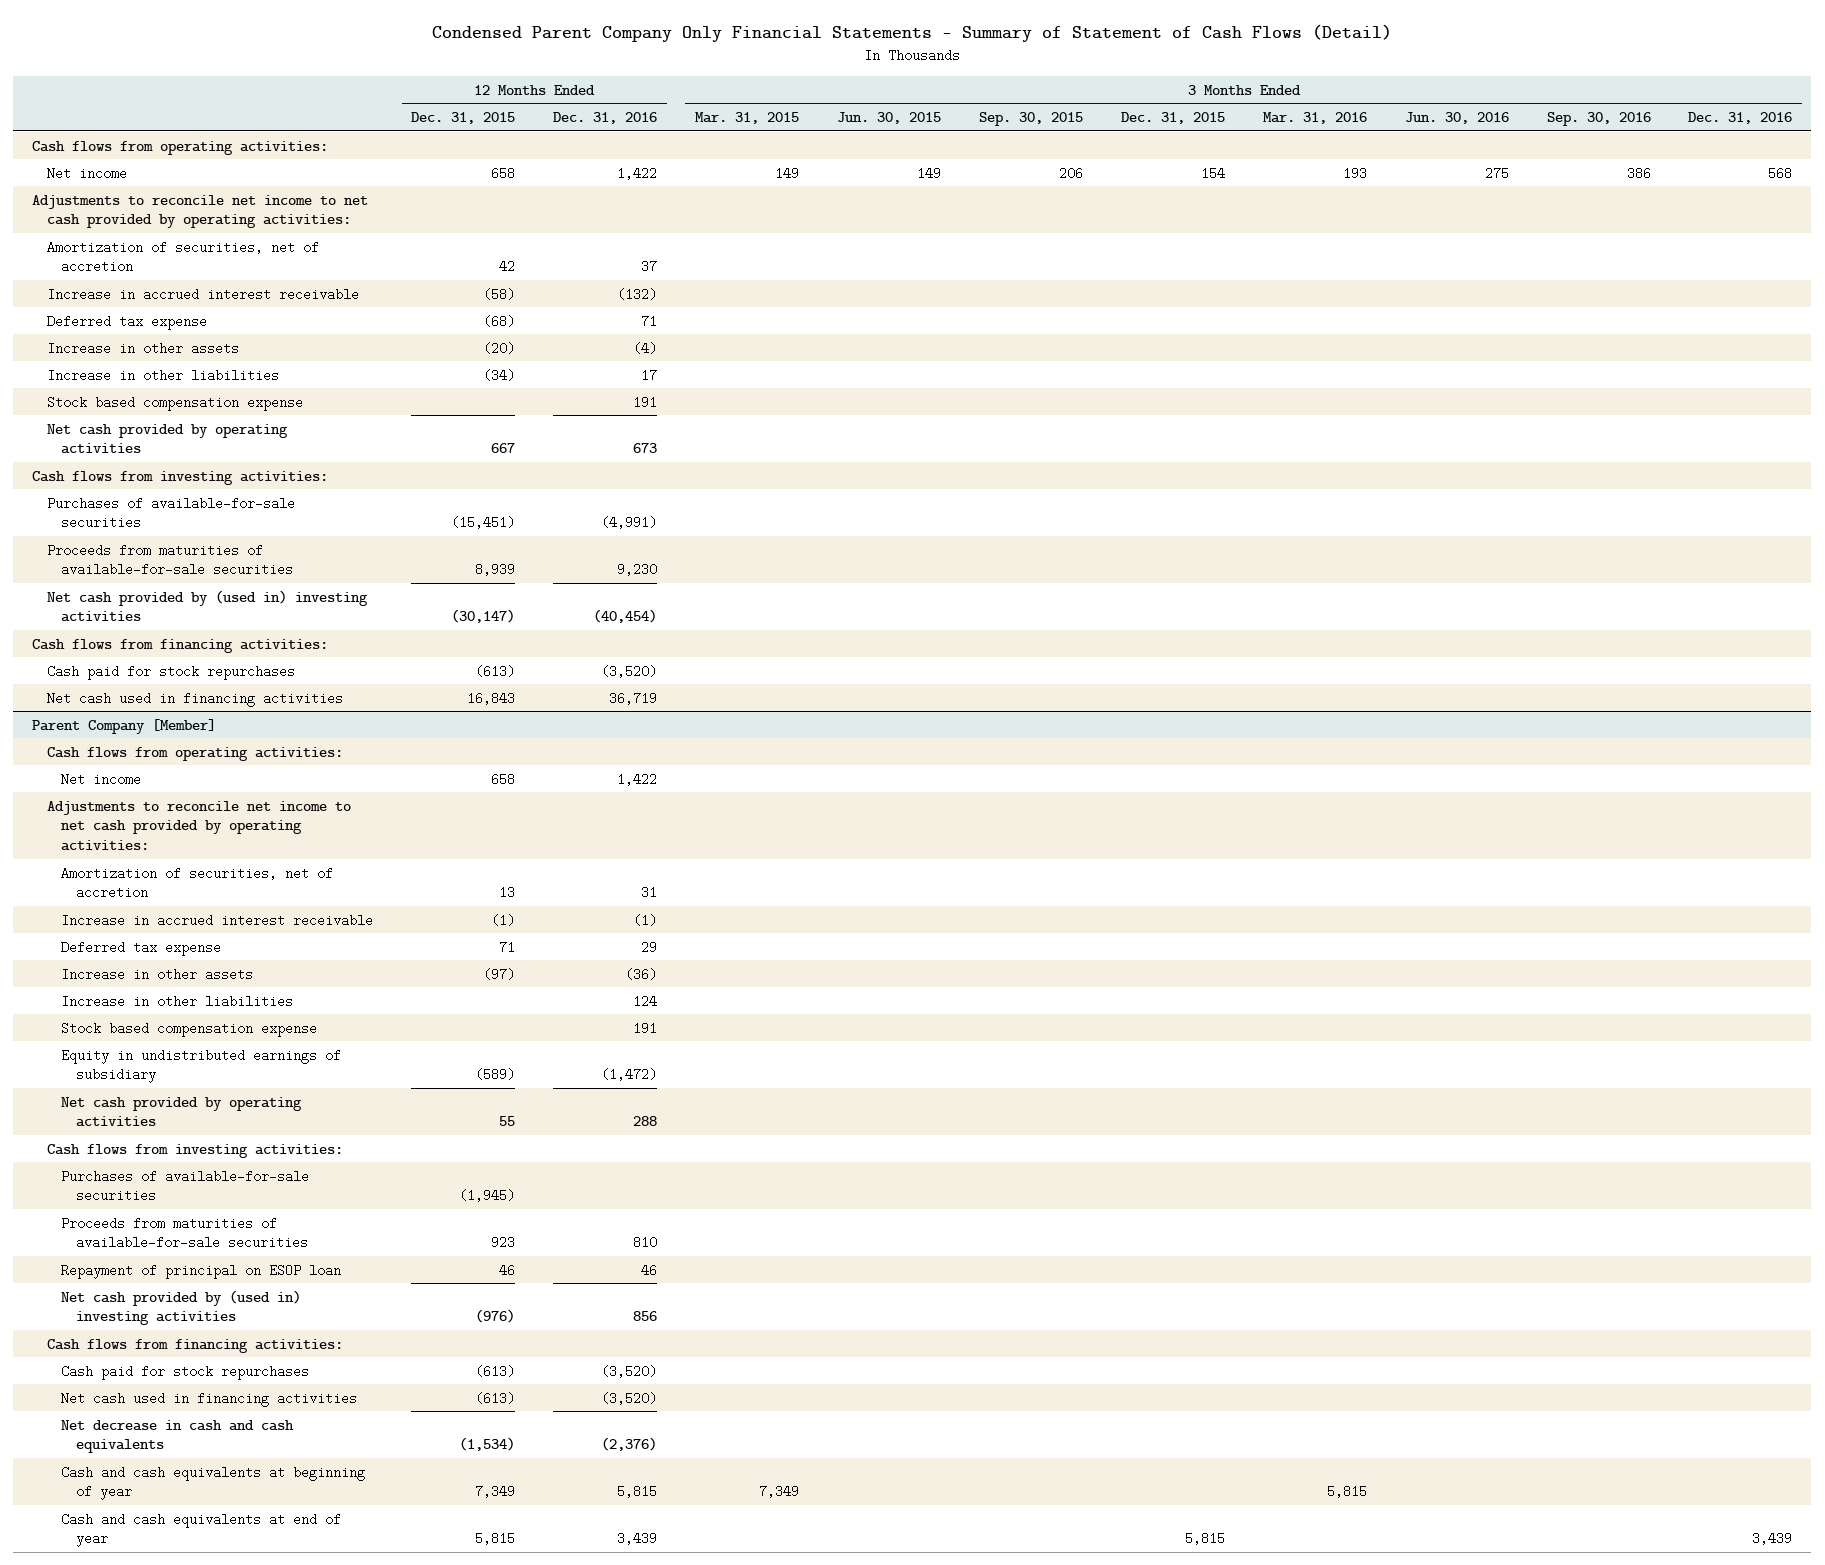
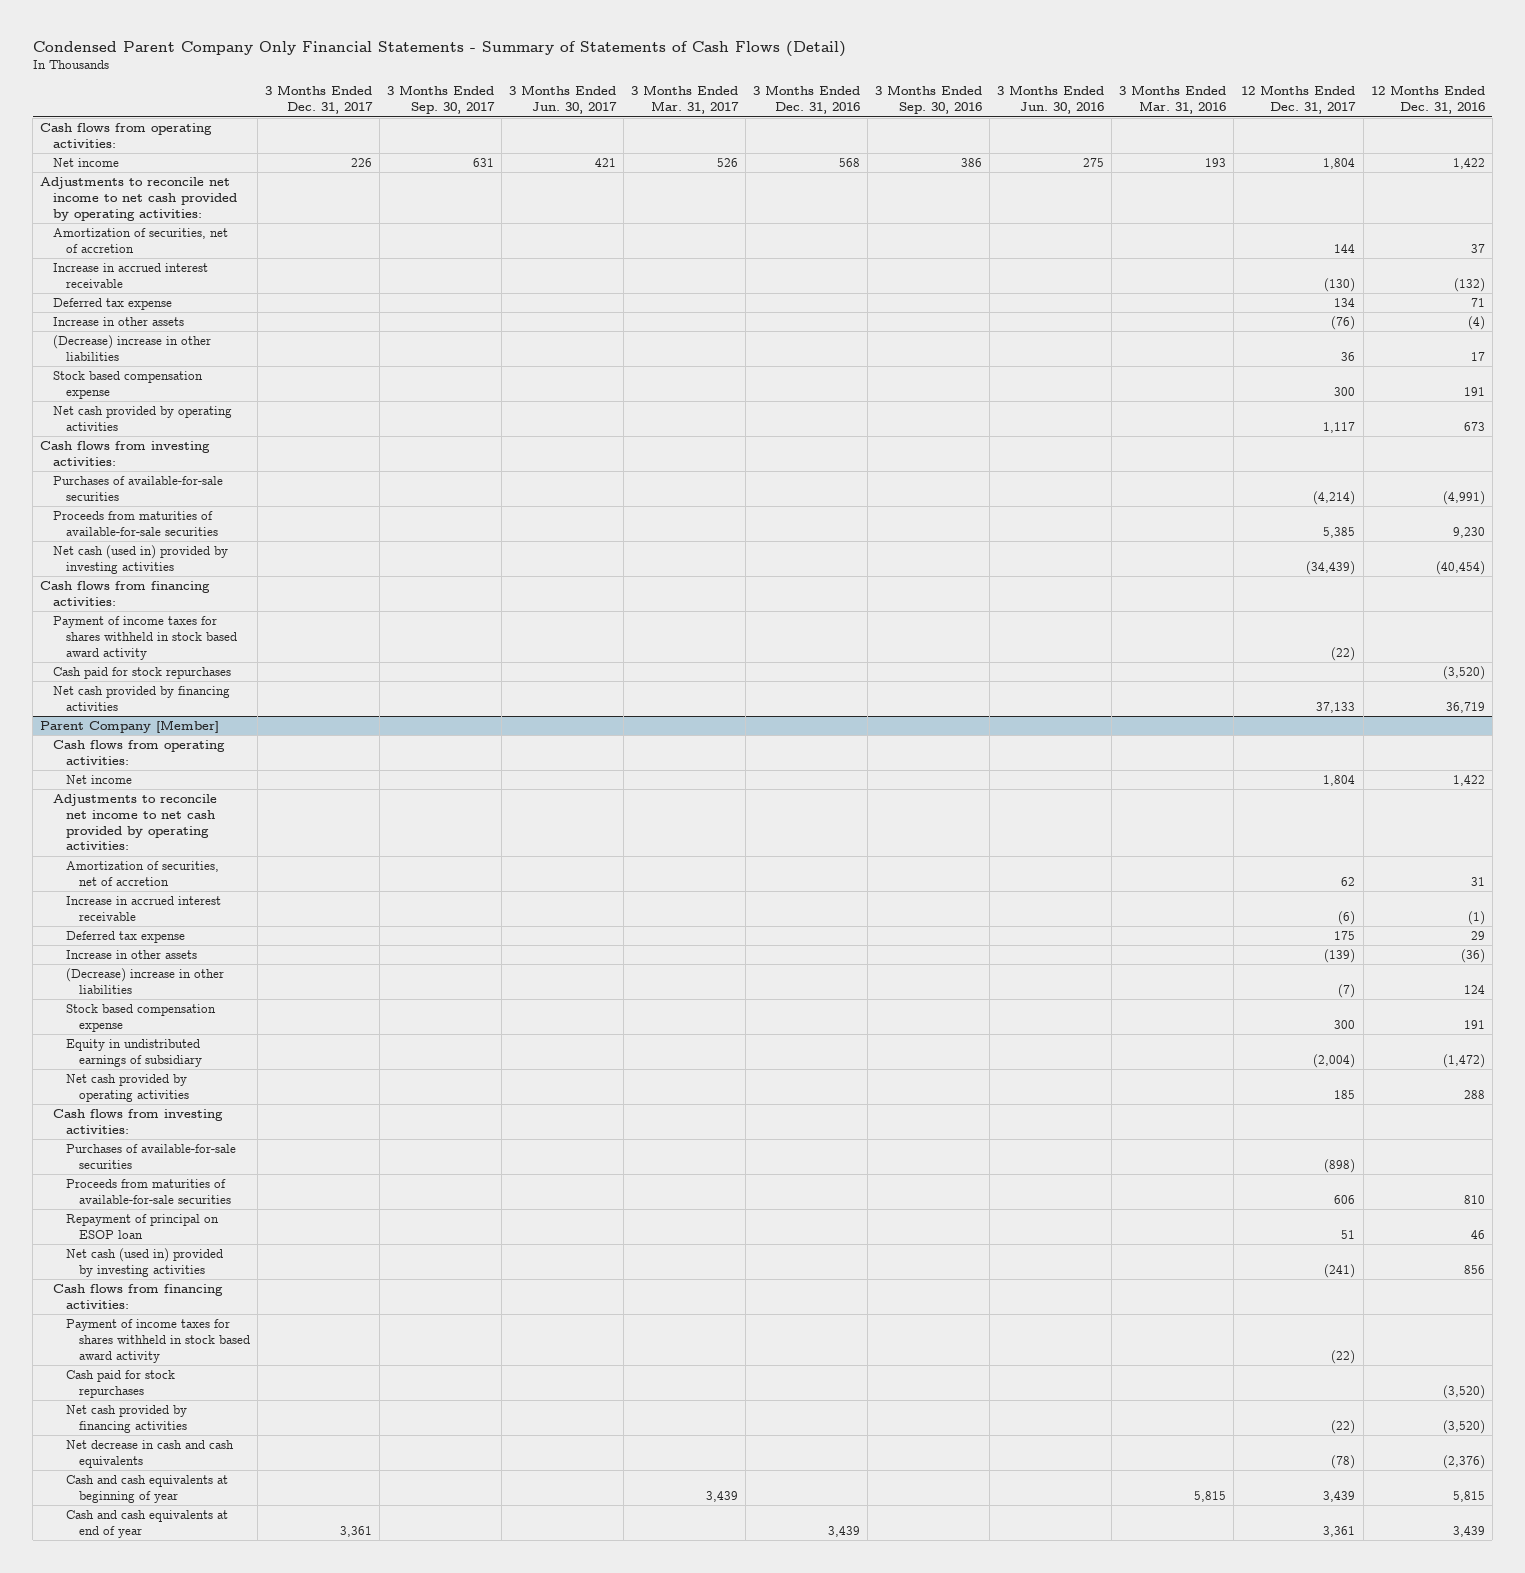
- Condensed Parent Company Only Financial Statements - Summary of Statement of Cash Flows (Detail)
+ Condensed Parent Company Only Financial Statements - Summary of Statements of Cash Flows (Detail)
- | 12 Months Ended Dec. 31, 2015 | 12 Months Ended Dec. 31, 2016 | 3 Months Ended Mar. 31, 2015 | 3 Months Ended Jun. 30, 2015 | 3 Months Ended Sep. 30, 2015 | 3 Months Ended Dec. 31, 2015 | 3 Months Ended Mar. 31, 2016 | 3 Months Ended Jun. 30, 2016 | 3 Months Ended Sep. 30, 2016 | 3 Months Ended Dec. 31, 2016
+ | 3 Months Ended Dec. 31, 2017 | 3 Months Ended Sep. 30, 2017 | 3 Months Ended Jun. 30, 2017 | 3 Months Ended Mar. 31, 2017 | 3 Months Ended Dec. 31, 2016 | 3 Months Ended Sep. 30, 2016 | 3 Months Ended Jun. 30, 2016 | 3 Months Ended Mar. 31, 2016 | 12 Months Ended Dec. 31, 2017 | 12 Months Ended Dec. 31, 2016
- Increase in other liabilities | (34) | 17 | | | | | | | |
+ (Decrease) increase in other liabilities | | | | | | | | | 36 | 17
- Net cash provided by (used in) investing activities | (30,147) | (40,454) | | | | | | | |
+ Net cash (used in) provided by investing activities | | | | | | | | | (34,439) | (40,454)
+ Payment of income taxes for shares withheld in stock based award activity | | | | | | | | | (22) |
- Net cash used in financing activities | 16,843 | 36,719 | | | | | | | |
+ Net cash provided by financing activities | | | | | | | | | 37,133 | 36,719
@ Parent Company [Member]
- Increase in other liabilities | | 124 | | | | | | | |
+ (Decrease) increase in other liabilities | | | | | | | | | (7) | 124
- Net cash provided by (used in) investing activities | (976) | 856 | | | | | | | |
+ Net cash (used in) provided by investing activities | | | | | | | | | (241) | 856
+ Payment of income taxes for shares withheld in stock based award activity | | | | | | | | | (22) |
- Net cash used in financing activities | (613) | (3,520) | | | | | | | |
+ Net cash provided by financing activities | | | | | | | | | (22) | (3,520)

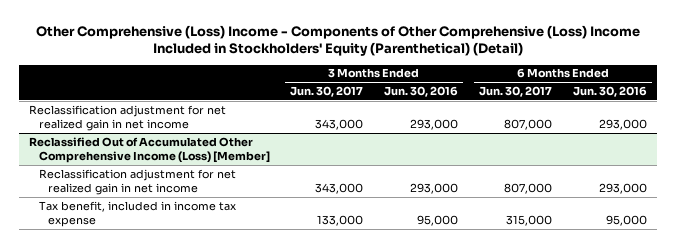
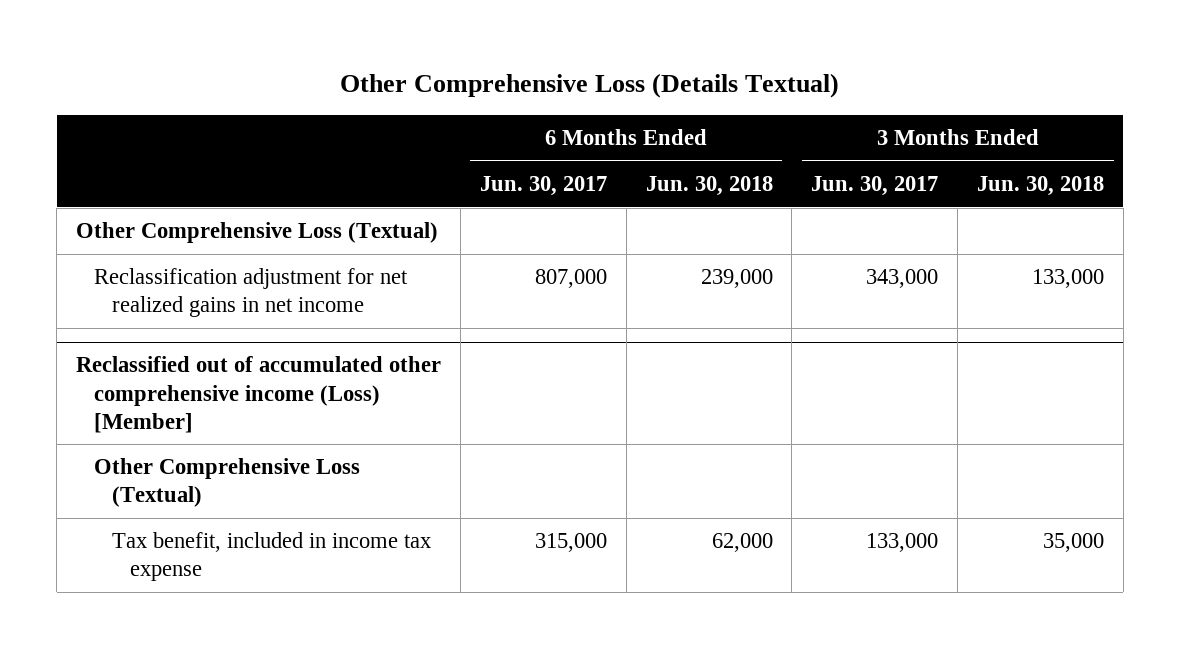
- Other Comprehensive (Loss) Income - Components of Other Comprehensive (Loss) Income Included in Stockholders' Equity (Parenthetical) (Detail)
+ Other Comprehensive Loss (Details Textual)
- | 3 Months Ended Jun. 30, 2017 | 3 Months Ended Jun. 30, 2016 | 6 Months Ended Jun. 30, 2017 | 6 Months Ended Jun. 30, 2016
+ | 6 Months Ended Jun. 30, 2017 | 6 Months Ended Jun. 30, 2018 | 3 Months Ended Jun. 30, 2017 | 3 Months Ended Jun. 30, 2018
- Reclassification adjustment for net realized gain in net income | 343,000 | 293,000 | 807,000 | 293,000
- Reclassified Out of Accumulated Other Comprehensive Income (Loss) [Member]
- Reclassification adjustment for net realized gain in net income | 343,000 | 293,000 | 807,000 | 293,000
+ Other Comprehensive Loss (Textual)
+ Reclassification adjustment for net realized gains in net income | 807,000 | 239,000 | 343,000 | 133,000
+ Reclassified out of accumulated other comprehensive income (Loss) [Member]
+ Other Comprehensive Loss (Textual)

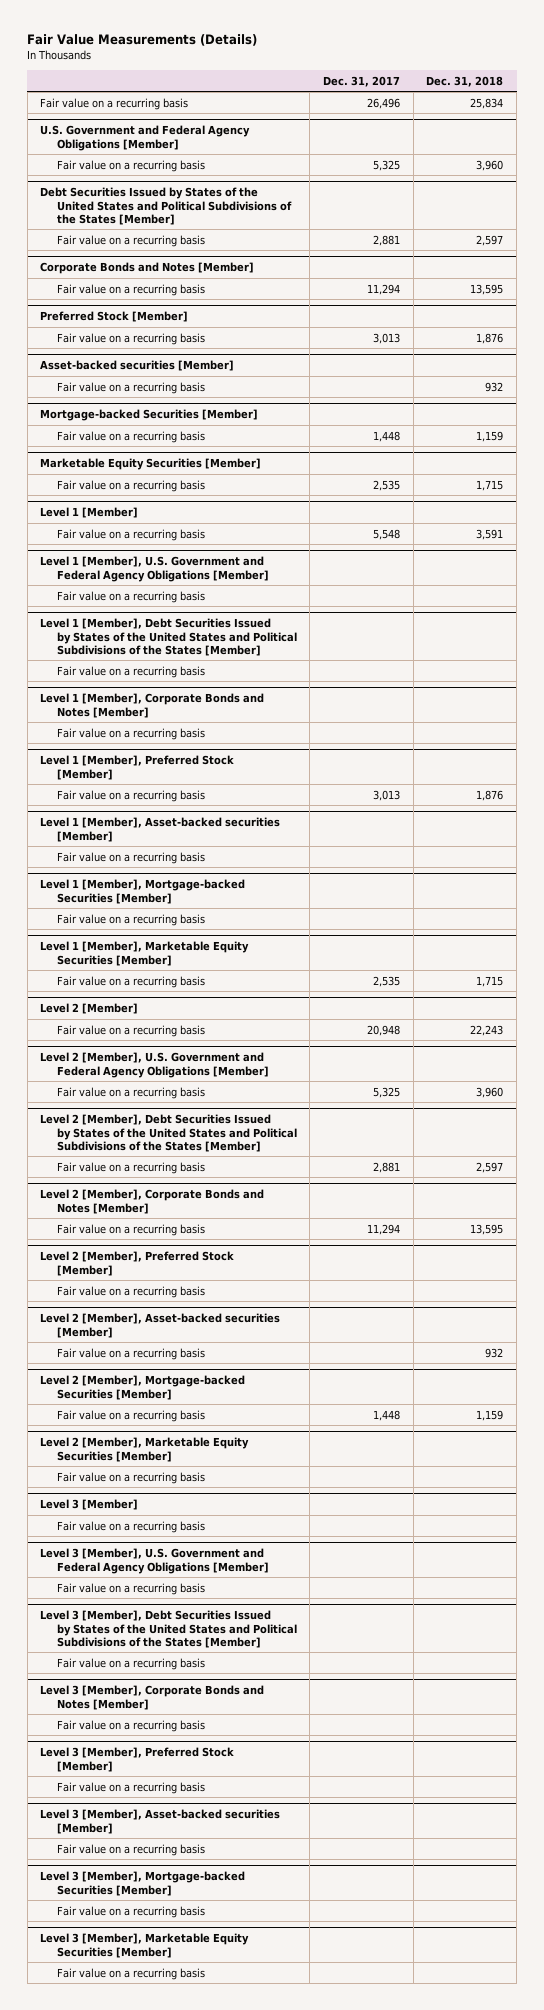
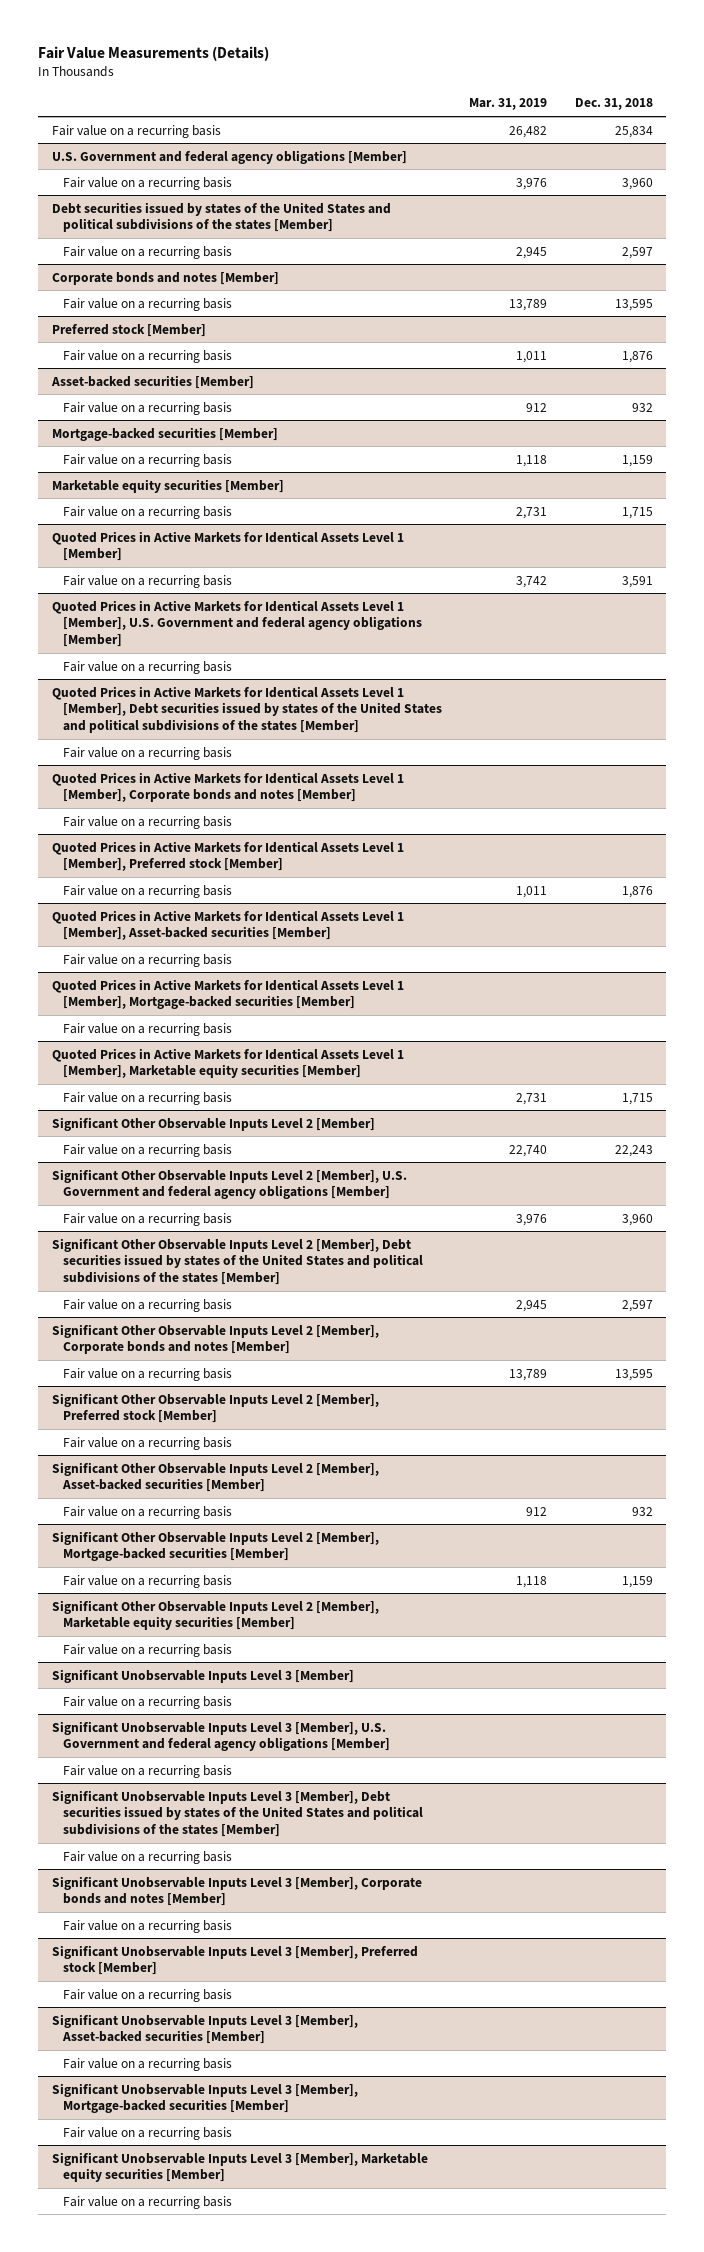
- | Dec. 31, 2017 | Dec. 31, 2018
+ | Mar. 31, 2019 | Dec. 31, 2018
- U.S. Government and Federal Agency Obligations [Member]
+ U.S. Government and federal agency obligations [Member]
- Debt Securities Issued by States of the United States and Political Subdivisions of the States [Member]
+ Debt securities issued by states of the United States and political subdivisions of the states [Member]
- Corporate Bonds and Notes [Member]
+ Corporate bonds and notes [Member]
- Preferred Stock [Member]
+ Preferred stock [Member]
- Mortgage-backed Securities [Member]
+ Mortgage-backed securities [Member]
- Marketable Equity Securities [Member]
+ Marketable equity securities [Member]
- Level 1 [Member]
+ Quoted Prices in Active Markets for Identical Assets Level 1 [Member]
- Level 1 [Member], U.S. Government and Federal Agency Obligations [Member]
+ Quoted Prices in Active Markets for Identical Assets Level 1 [Member], U.S. Government and federal agency obligations [Member]
- Level 1 [Member], Debt Securities Issued by States of the United States and Political Subdivisions of the States [Member]
+ Quoted Prices in Active Markets for Identical Assets Level 1 [Member], Debt securities issued by states of the United States and political subdivisions of the states [Member]
- Level 1 [Member], Corporate Bonds and Notes [Member]
+ Quoted Prices in Active Markets for Identical Assets Level 1 [Member], Corporate bonds and notes [Member]
- Level 1 [Member], Preferred Stock [Member]
+ Quoted Prices in Active Markets for Identical Assets Level 1 [Member], Preferred stock [Member]
- Level 1 [Member], Asset-backed securities [Member]
+ Quoted Prices in Active Markets for Identical Assets Level 1 [Member], Asset-backed securities [Member]
- Level 1 [Member], Mortgage-backed Securities [Member]
+ Quoted Prices in Active Markets for Identical Assets Level 1 [Member], Mortgage-backed securities [Member]
- Level 1 [Member], Marketable Equity Securities [Member]
+ Quoted Prices in Active Markets for Identical Assets Level 1 [Member], Marketable equity securities [Member]
- Level 2 [Member]
+ Significant Other Observable Inputs Level 2 [Member]
- Level 2 [Member], U.S. Government and Federal Agency Obligations [Member]
+ Significant Other Observable Inputs Level 2 [Member], U.S. Government and federal agency obligations [Member]
- Level 2 [Member], Debt Securities Issued by States of the United States and Political Subdivisions of the States [Member]
+ Significant Other Observable Inputs Level 2 [Member], Debt securities issued by states of the United States and political subdivisions of the states [Member]
- Level 2 [Member], Corporate Bonds and Notes [Member]
+ Significant Other Observable Inputs Level 2 [Member], Corporate bonds and notes [Member]
- Level 2 [Member], Preferred Stock [Member]
+ Significant Other Observable Inputs Level 2 [Member], Preferred stock [Member]
- Level 2 [Member], Asset-backed securities [Member]
+ Significant Other Observable Inputs Level 2 [Member], Asset-backed securities [Member]
- Level 2 [Member], Mortgage-backed Securities [Member]
+ Significant Other Observable Inputs Level 2 [Member], Mortgage-backed securities [Member]
- Level 2 [Member], Marketable Equity Securities [Member]
+ Significant Other Observable Inputs Level 2 [Member], Marketable equity securities [Member]
- Level 3 [Member]
+ Significant Unobservable Inputs Level 3 [Member]
- Level 3 [Member], U.S. Government and Federal Agency Obligations [Member]
+ Significant Unobservable Inputs Level 3 [Member], U.S. Government and federal agency obligations [Member]
- Level 3 [Member], Debt Securities Issued by States of the United States and Political Subdivisions of the States [Member]
+ Significant Unobservable Inputs Level 3 [Member], Debt securities issued by states of the United States and political subdivisions of the states [Member]
- Level 3 [Member], Corporate Bonds and Notes [Member]
+ Significant Unobservable Inputs Level 3 [Member], Corporate bonds and notes [Member]
- Level 3 [Member], Preferred Stock [Member]
+ Significant Unobservable Inputs Level 3 [Member], Preferred stock [Member]
- Level 3 [Member], Asset-backed securities [Member]
+ Significant Unobservable Inputs Level 3 [Member], Asset-backed securities [Member]
- Level 3 [Member], Mortgage-backed Securities [Member]
+ Significant Unobservable Inputs Level 3 [Member], Mortgage-backed securities [Member]
- Level 3 [Member], Marketable Equity Securities [Member]
+ Significant Unobservable Inputs Level 3 [Member], Marketable equity securities [Member]

